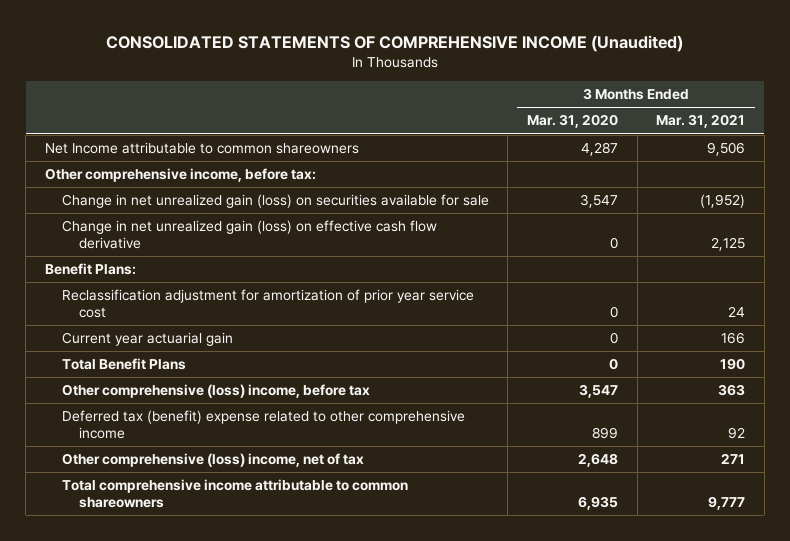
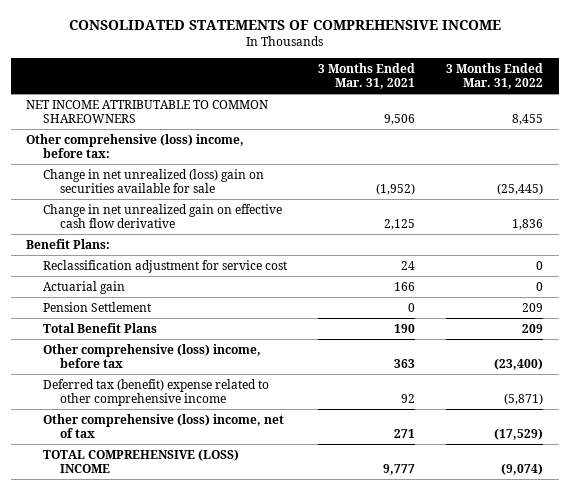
- CONSOLIDATED STATEMENTS OF COMPREHENSIVE INCOME (Unaudited)
+ CONSOLIDATED STATEMENTS OF COMPREHENSIVE INCOME
- | 3 Months Ended Mar. 31, 2020 | 3 Months Ended Mar. 31, 2021
+ | 3 Months Ended Mar. 31, 2021 | 3 Months Ended Mar. 31, 2022
- Net Income attributable to common shareowners | 4,287 | 9,506
- Other comprehensive income, before tax:
- Change in net unrealized gain (loss) on securities available for sale | 3,547 | (1,952)
- Change in net unrealized gain (loss) on effective cash flow derivative | 0 | 2,125
+ NET INCOME ATTRIBUTABLE TO COMMON SHAREOWNERS | 9,506 | 8,455
+ Other comprehensive (loss) income, before tax:
+ Change in net unrealized (loss) gain on securities available for sale | (1,952) | (25,445)
+ Change in net unrealized gain on effective cash flow derivative | 2,125 | 1,836
- Reclassification adjustment for amortization of prior year service cost | 0 | 24
- Current year actuarial gain | 0 | 166
+ Reclassification adjustment for service cost | 24 | 0
+ Actuarial gain | 166 | 0
+ Pension Settlement | 0 | 209
- Total comprehensive income attributable to common shareowners | 6,935 | 9,777
+ TOTAL COMPREHENSIVE (LOSS) INCOME | 9,777 | (9,074)

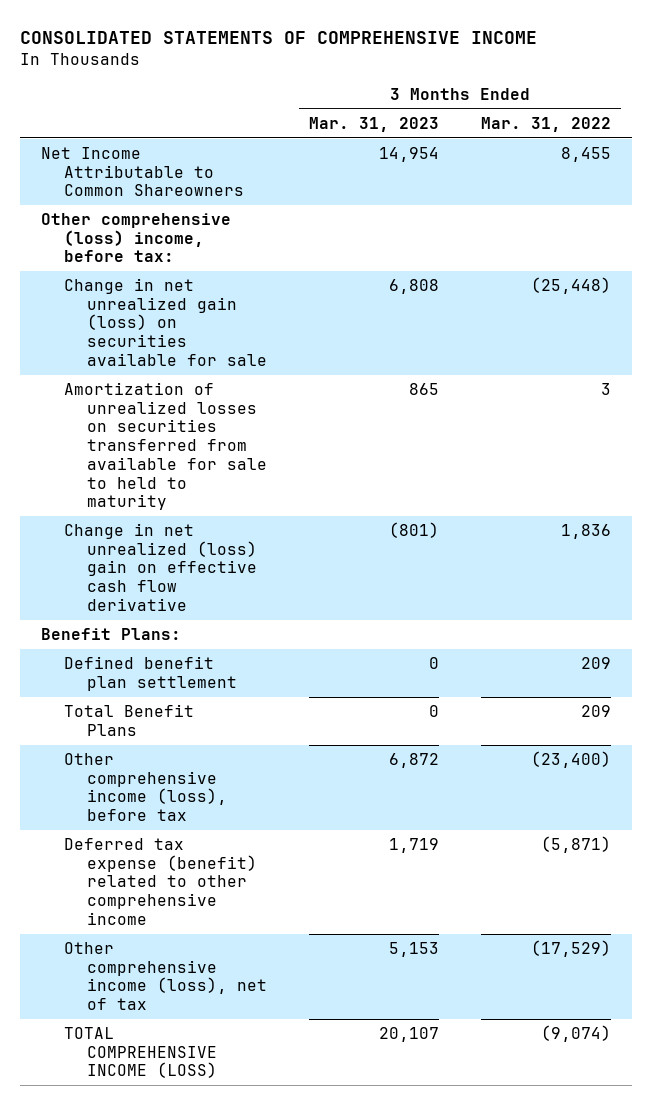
- | 3 Months Ended Mar. 31, 2021 | 3 Months Ended Mar. 31, 2022
+ | 3 Months Ended Mar. 31, 2023 | 3 Months Ended Mar. 31, 2022
- NET INCOME ATTRIBUTABLE TO COMMON SHAREOWNERS | 9,506 | 8,455
+ Net Income Attributable to Common Shareowners | 14,954 | 8,455
- Change in net unrealized (loss) gain on securities available for sale | (1,952) | (25,445)
- Change in net unrealized gain on effective cash flow derivative | 2,125 | 1,836
+ Change in net unrealized gain (loss) on securities available for sale | 6,808 | (25,448)
+ Amortization of unrealized losses on securities transferred from available for sale to held to maturity | 865 | 3
+ Change in net unrealized (loss) gain on effective cash flow derivative | (801) | 1,836
- Reclassification adjustment for service cost | 24 | 0
- Actuarial gain | 166 | 0
- Pension Settlement | 0 | 209
+ Defined benefit plan settlement | 0 | 209
- Other comprehensive (loss) income, before tax | 363 | (23,400)
- Deferred tax (benefit) expense related to other comprehensive income | 92 | (5,871)
- Other comprehensive (loss) income, net of tax | 271 | (17,529)
- TOTAL COMPREHENSIVE (LOSS) INCOME | 9,777 | (9,074)
+ Other comprehensive income (loss), before tax | 6,872 | (23,400)
+ Deferred tax expense (benefit) related to other comprehensive income | 1,719 | (5,871)
+ Other comprehensive income (loss), net of tax | 5,153 | (17,529)
+ TOTAL COMPREHENSIVE INCOME (LOSS) | 20,107 | (9,074)

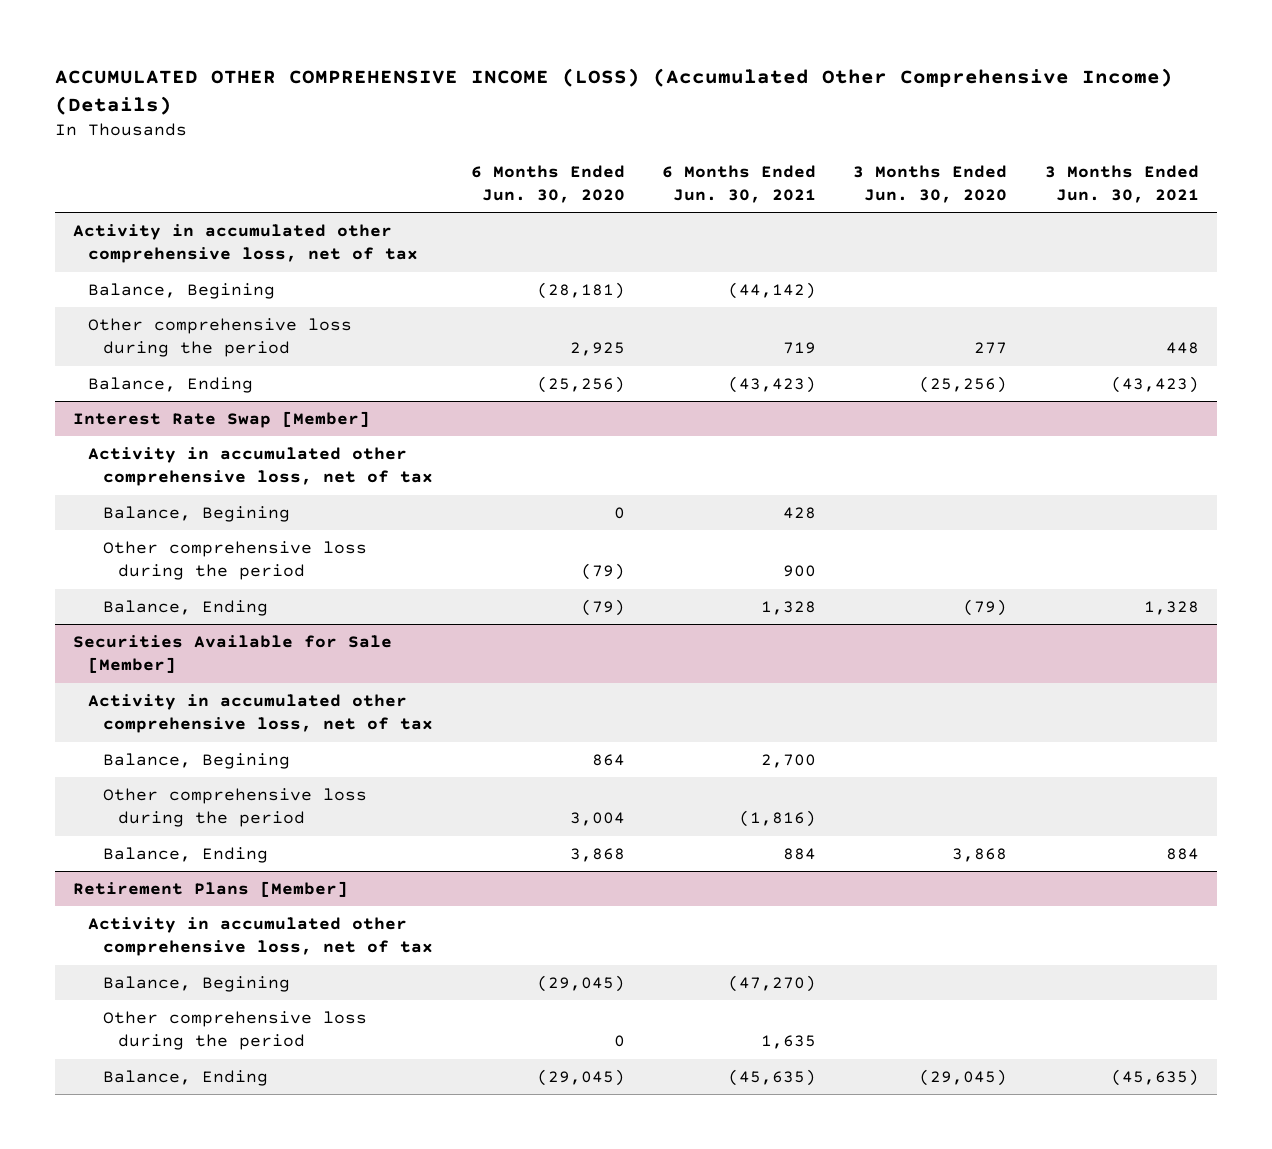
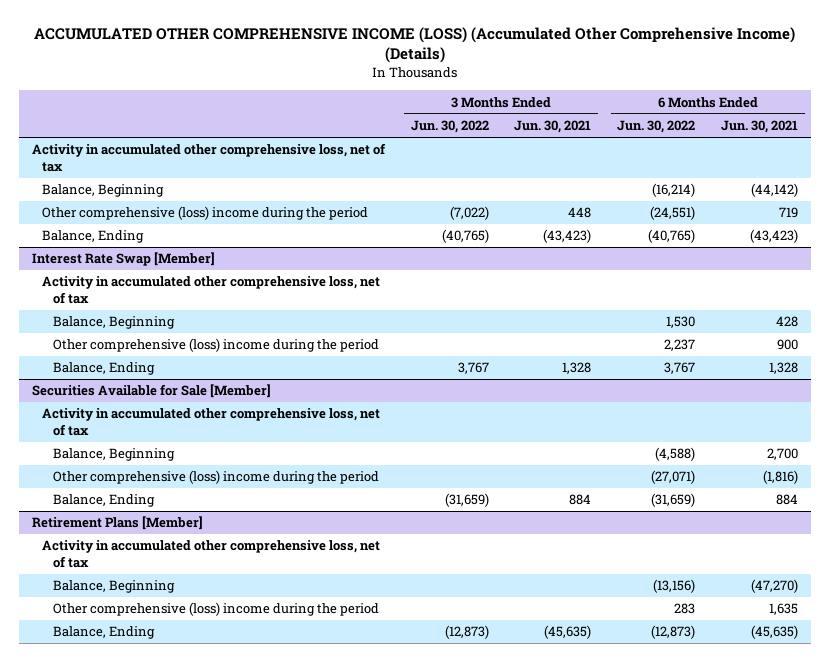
- | 6 Months Ended Jun. 30, 2020 | 6 Months Ended Jun. 30, 2021 | 3 Months Ended Jun. 30, 2020 | 3 Months Ended Jun. 30, 2021
+ | 3 Months Ended Jun. 30, 2022 | 3 Months Ended Jun. 30, 2021 | 6 Months Ended Jun. 30, 2022 | 6 Months Ended Jun. 30, 2021
- Balance, Begining | (28,181) | (44,142) | |
- Other comprehensive loss during the period | 2,925 | 719 | 277 | 448
+ Balance, Beginning | | | (16,214) | (44,142)
+ Other comprehensive (loss) income during the period | (7,022) | 448 | (24,551) | 719
@ Interest Rate Swap [Member]
- Balance, Begining | 0 | 428 | |
- Other comprehensive loss during the period | (79) | 900 | |
+ Balance, Beginning | | | 1,530 | 428
+ Other comprehensive (loss) income during the period | | | 2,237 | 900
@ Securities Available for Sale [Member]
- Balance, Begining | 864 | 2,700 | |
- Other comprehensive loss during the period | 3,004 | (1,816) | |
+ Balance, Beginning | | | (4,588) | 2,700
+ Other comprehensive (loss) income during the period | | | (27,071) | (1,816)
@ Retirement Plans [Member]
- Balance, Begining | (29,045) | (47,270) | |
- Other comprehensive loss during the period | 0 | 1,635 | |
+ Balance, Beginning | | | (13,156) | (47,270)
+ Other comprehensive (loss) income during the period | | | 283 | 1,635

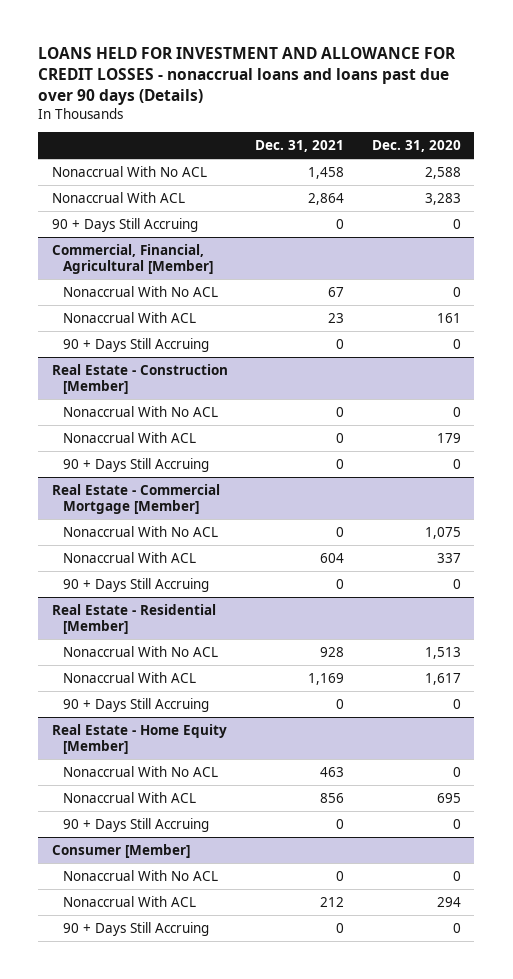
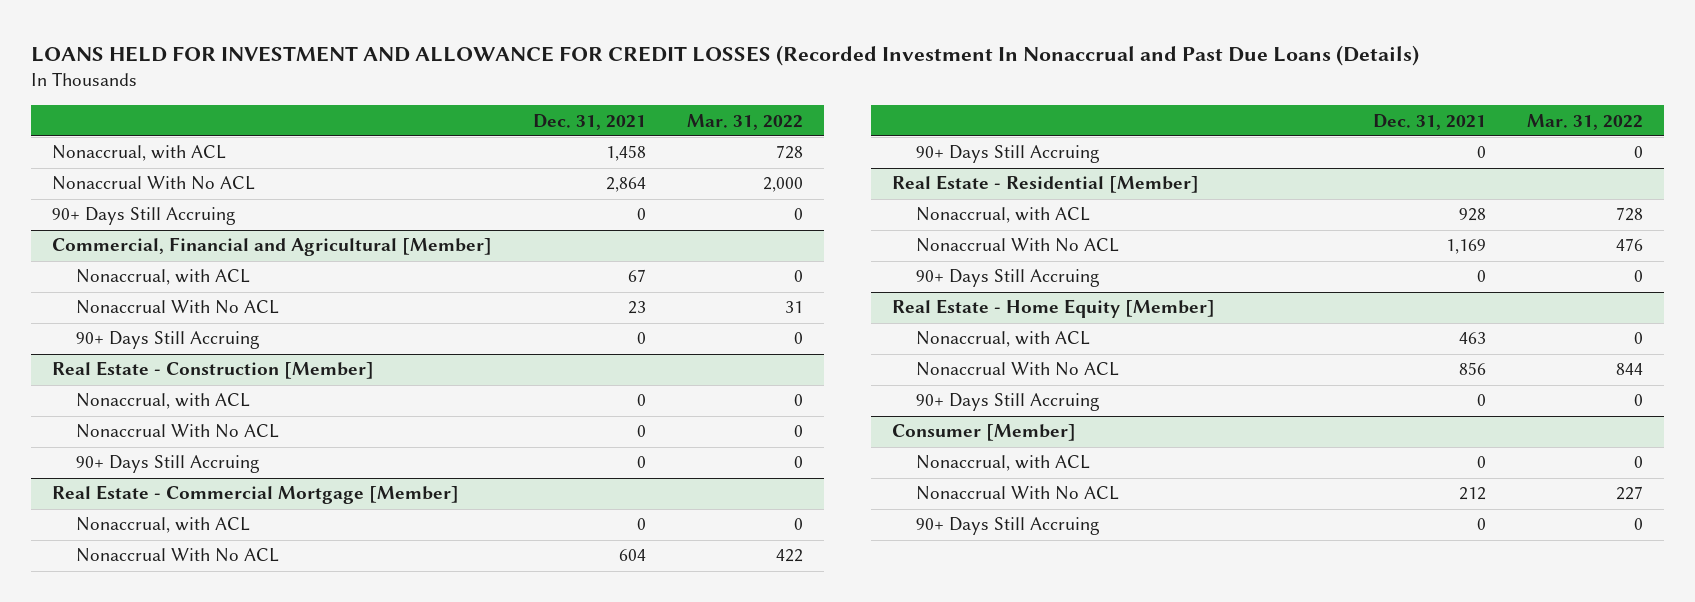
- LOANS HELD FOR INVESTMENT AND ALLOWANCE FOR CREDIT LOSSES - nonaccrual loans and loans past due over 90 days (Details)
+ LOANS HELD FOR INVESTMENT AND ALLOWANCE FOR CREDIT LOSSES (Recorded Investment In Nonaccrual and Past Due Loans (Details)
- | Dec. 31, 2021 | Dec. 31, 2020
+ | Dec. 31, 2021 | Mar. 31, 2022
- Nonaccrual With No ACL | 1,458 | 2,588
- Nonaccrual With ACL | 2,864 | 3,283
- 90 + Days Still Accruing | 0 | 0
- Commercial, Financial, Agricultural [Member]
- Nonaccrual With No ACL | 67 | 0
- Nonaccrual With ACL | 23 | 161
- 90 + Days Still Accruing | 0 | 0
+ Nonaccrual, with ACL | 1,458 | 728
+ Nonaccrual With No ACL | 2,864 | 2,000
+ 90+ Days Still Accruing | 0 | 0
+ Commercial, Financial and Agricultural [Member]
+ Nonaccrual, with ACL | 67 | 0
+ Nonaccrual With No ACL | 23 | 31
+ 90+ Days Still Accruing | 0 | 0
@ Real Estate - Construction [Member]
+ Nonaccrual, with ACL | 0 | 0
- Nonaccrual With ACL | 0 | 179
- 90 + Days Still Accruing | 0 | 0
+ 90+ Days Still Accruing | 0 | 0
@ Real Estate - Commercial Mortgage [Member]
- Nonaccrual With No ACL | 0 | 1,075
- Nonaccrual With ACL | 604 | 337
- 90 + Days Still Accruing | 0 | 0
+ Nonaccrual, with ACL | 0 | 0
+ Nonaccrual With No ACL | 604 | 422
+ 90+ Days Still Accruing | 0 | 0
@ Real Estate - Residential [Member]
- Nonaccrual With No ACL | 928 | 1,513
- Nonaccrual With ACL | 1,169 | 1,617
- 90 + Days Still Accruing | 0 | 0
+ Nonaccrual, with ACL | 928 | 728
+ Nonaccrual With No ACL | 1,169 | 476
+ 90+ Days Still Accruing | 0 | 0
@ Real Estate - Home Equity [Member]
- Nonaccrual With No ACL | 463 | 0
- Nonaccrual With ACL | 856 | 695
- 90 + Days Still Accruing | 0 | 0
+ Nonaccrual, with ACL | 463 | 0
+ Nonaccrual With No ACL | 856 | 844
+ 90+ Days Still Accruing | 0 | 0
@ Consumer [Member]
- Nonaccrual With No ACL | 0 | 0
- Nonaccrual With ACL | 212 | 294
- 90 + Days Still Accruing | 0 | 0
+ Nonaccrual, with ACL | 0 | 0
+ Nonaccrual With No ACL | 212 | 227
+ 90+ Days Still Accruing | 0 | 0

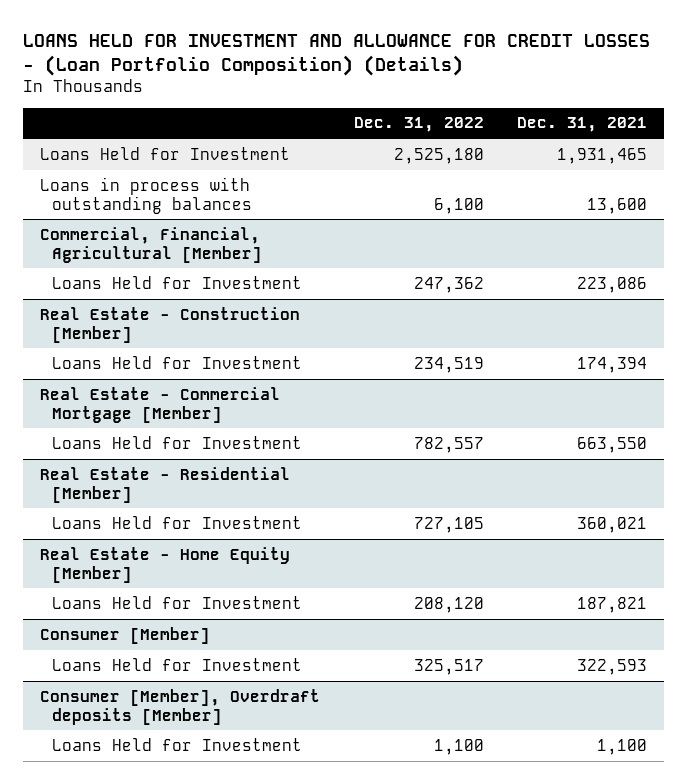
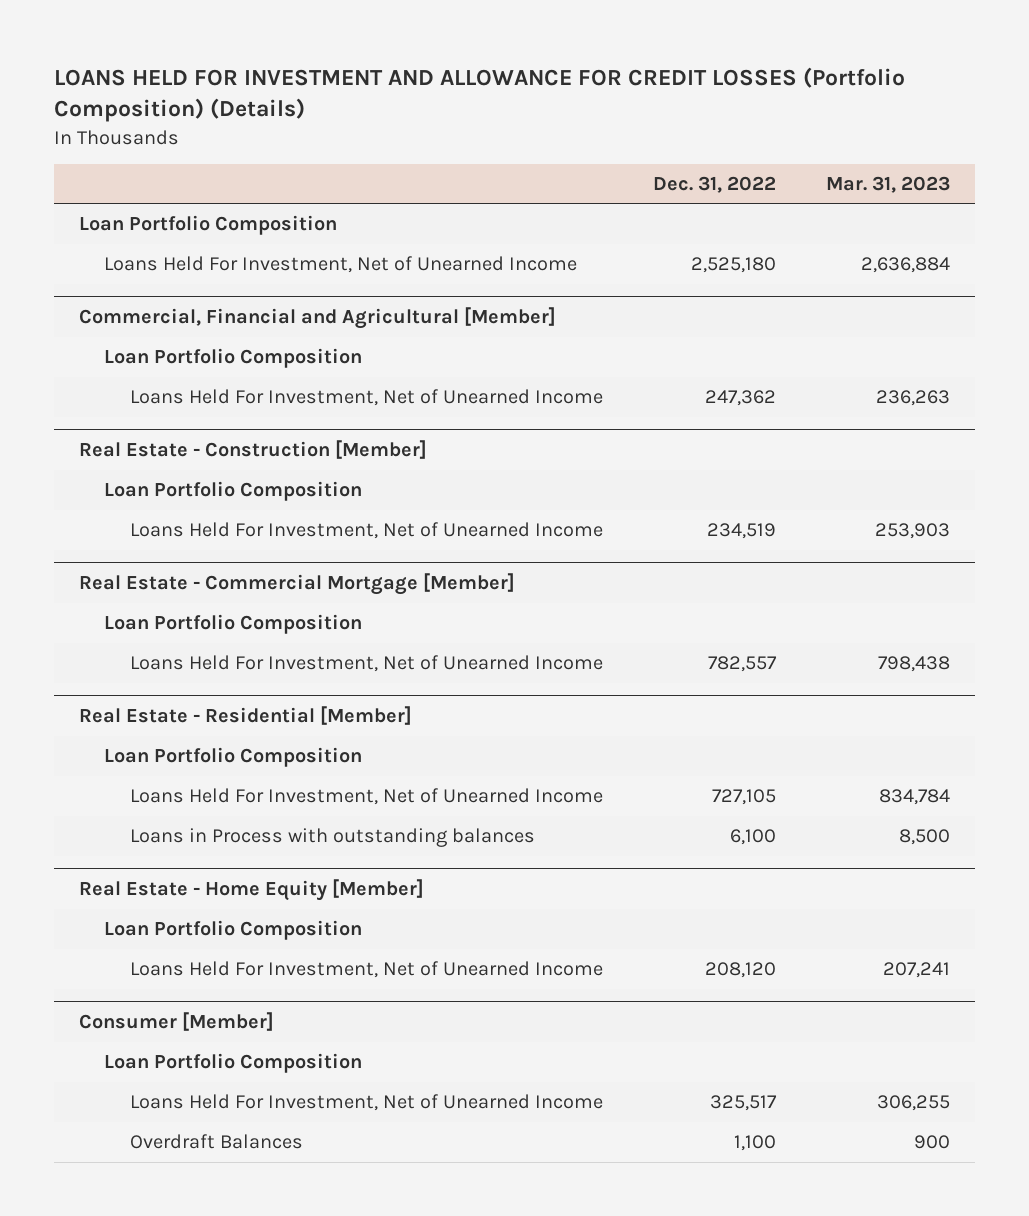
- LOANS HELD FOR INVESTMENT AND ALLOWANCE FOR CREDIT LOSSES - (Loan Portfolio Composition) (Details)
+ LOANS HELD FOR INVESTMENT AND ALLOWANCE FOR CREDIT LOSSES (Portfolio Composition) (Details)
- | Dec. 31, 2022 | Dec. 31, 2021
+ | Dec. 31, 2022 | Mar. 31, 2023
- Loans Held for Investment | 2,525,180 | 1,931,465
- Loans in process with outstanding balances | 6,100 | 13,600
- Commercial, Financial, Agricultural [Member]
- Loans Held for Investment | 247,362 | 223,086
+ Loan Portfolio Composition
+ Loans Held For Investment, Net of Unearned Income | 2,525,180 | 2,636,884
+ Commercial, Financial and Agricultural [Member]
+ Loan Portfolio Composition
+ Loans Held For Investment, Net of Unearned Income | 247,362 | 236,263
@ Real Estate - Construction [Member]
- Loans Held for Investment | 234,519 | 174,394
+ Loan Portfolio Composition
+ Loans Held For Investment, Net of Unearned Income | 234,519 | 253,903
@ Real Estate - Commercial Mortgage [Member]
- Loans Held for Investment | 782,557 | 663,550
+ Loan Portfolio Composition
+ Loans Held For Investment, Net of Unearned Income | 782,557 | 798,438
@ Real Estate - Residential [Member]
- Loans Held for Investment | 727,105 | 360,021
+ Loan Portfolio Composition
+ Loans Held For Investment, Net of Unearned Income | 727,105 | 834,784
+ Loans in Process with outstanding balances | 6,100 | 8,500
@ Real Estate - Home Equity [Member]
- Loans Held for Investment | 208,120 | 187,821
+ Loan Portfolio Composition
+ Loans Held For Investment, Net of Unearned Income | 208,120 | 207,241
@ Consumer [Member]
- Loans Held for Investment | 325,517 | 322,593
- Consumer [Member], Overdraft deposits [Member]
- Loans Held for Investment | 1,100 | 1,100
@ Consumer [Member]
+ Loan Portfolio Composition
+ Loans Held For Investment, Net of Unearned Income | 325,517 | 306,255
+ Overdraft Balances | 1,100 | 900

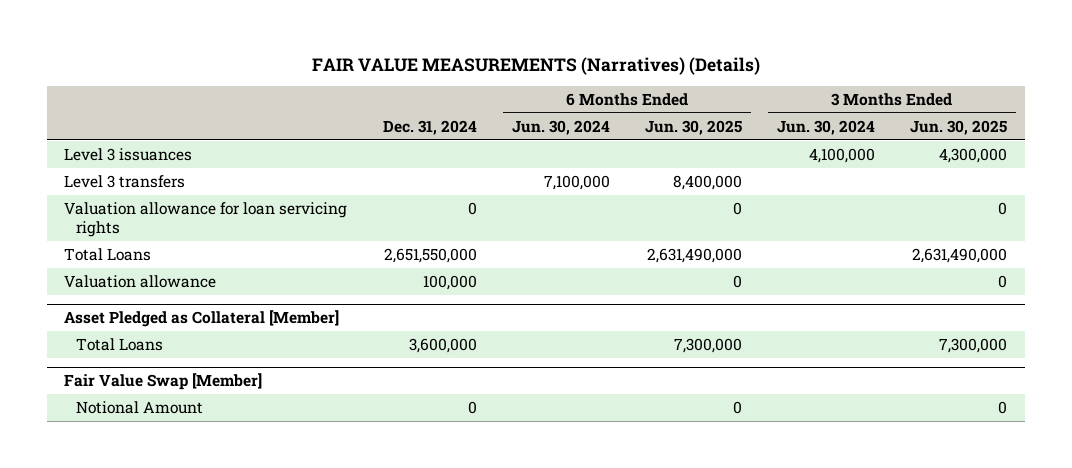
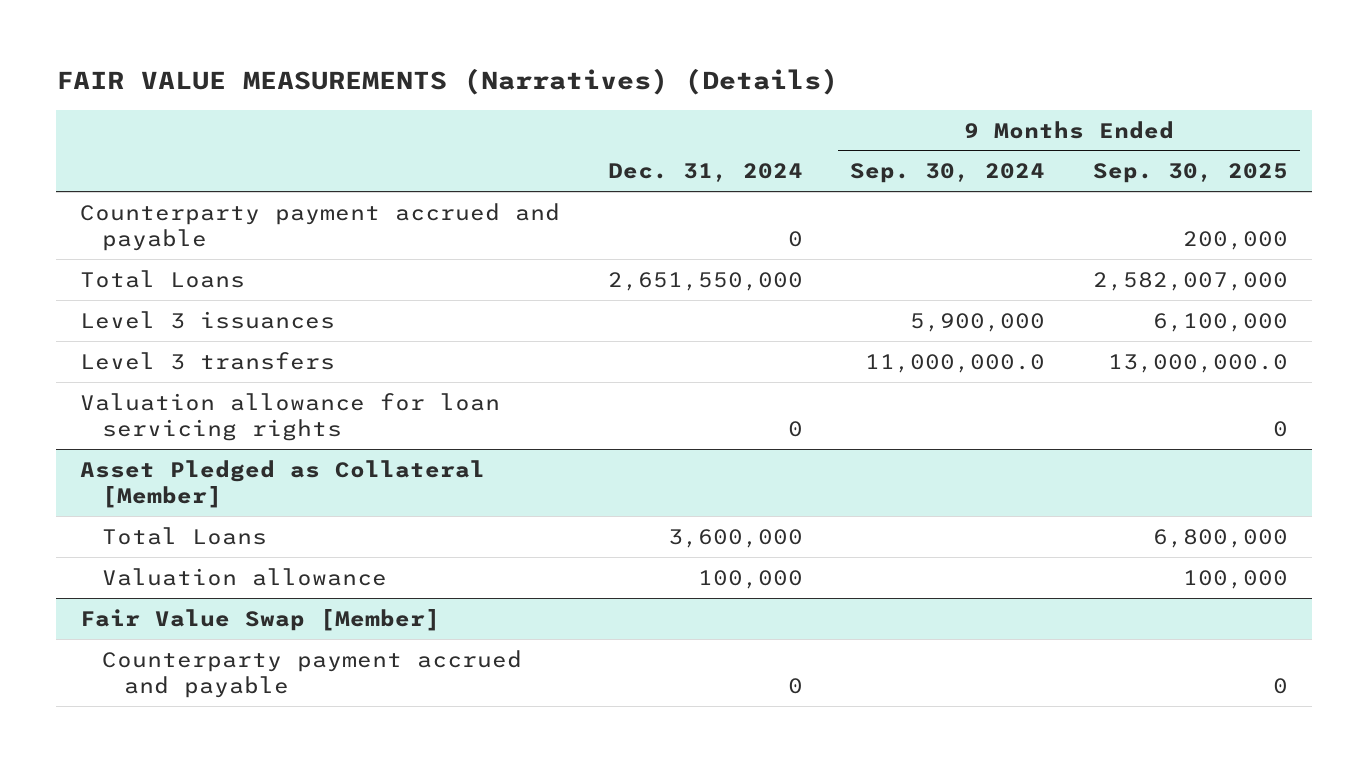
- | Dec. 31, 2024 | 6 Months Ended Jun. 30, 2024 | 6 Months Ended Jun. 30, 2025 | 3 Months Ended Jun. 30, 2024 | 3 Months Ended Jun. 30, 2025
+ | Dec. 31, 2024 | 9 Months Ended Sep. 30, 2024 | 9 Months Ended Sep. 30, 2025
+ Counterparty payment accrued and payable | 0 | | 200,000
moved up: Total Loans | 2,651,550,000 | | 2,582,007,000
- Valuation allowance | 100,000 | | 0 | | 0
@ Asset Pledged as Collateral [Member]
+ Valuation allowance | 100,000 | | 100,000
@ Fair Value Swap [Member]
- Notional Amount | 0 | | 0 | | 0
+ Counterparty payment accrued and payable | 0 | | 0

